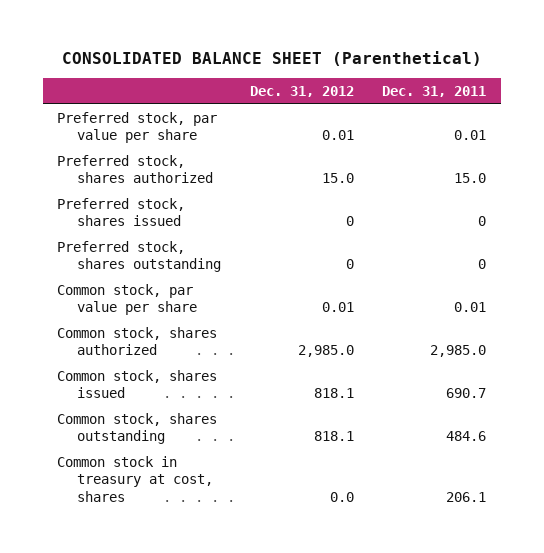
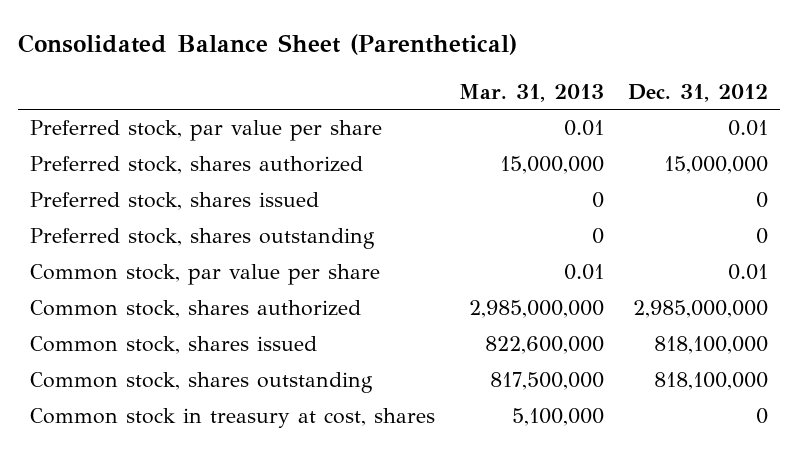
- CONSOLIDATED BALANCE SHEET (Parenthetical)
+ Consolidated Balance Sheet (Parenthetical)
- | Dec. 31, 2012 | Dec. 31, 2011
+ | Mar. 31, 2013 | Dec. 31, 2012
- Preferred stock, shares authorized | 15.0 | 15.0
+ Preferred stock, shares authorized | 15,000,000 | 15,000,000
- Common stock, shares authorized | 2,985.0 | 2,985.0
- Common stock, shares issued | 818.1 | 690.7
- Common stock, shares outstanding | 818.1 | 484.6
- Common stock in treasury at cost, shares | 0.0 | 206.1
+ Common stock, shares authorized | 2,985,000,000 | 2,985,000,000
+ Common stock, shares issued | 822,600,000 | 818,100,000
+ Common stock, shares outstanding | 817,500,000 | 818,100,000
+ Common stock in treasury at cost, shares | 5,100,000 | 0

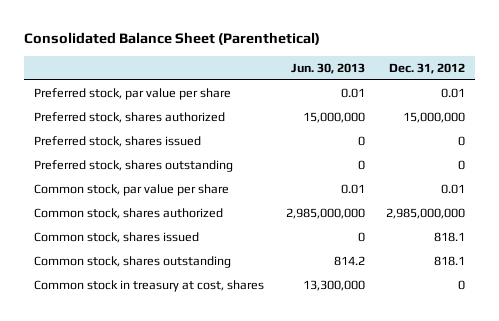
- | Mar. 31, 2013 | Dec. 31, 2012
+ | Jun. 30, 2013 | Dec. 31, 2012
- Common stock, shares issued | 822,600,000 | 818,100,000
- Common stock, shares outstanding | 817,500,000 | 818,100,000
+ Common stock, shares issued | 0 | 818.1
+ Common stock, shares outstanding | 814.2 | 818.1

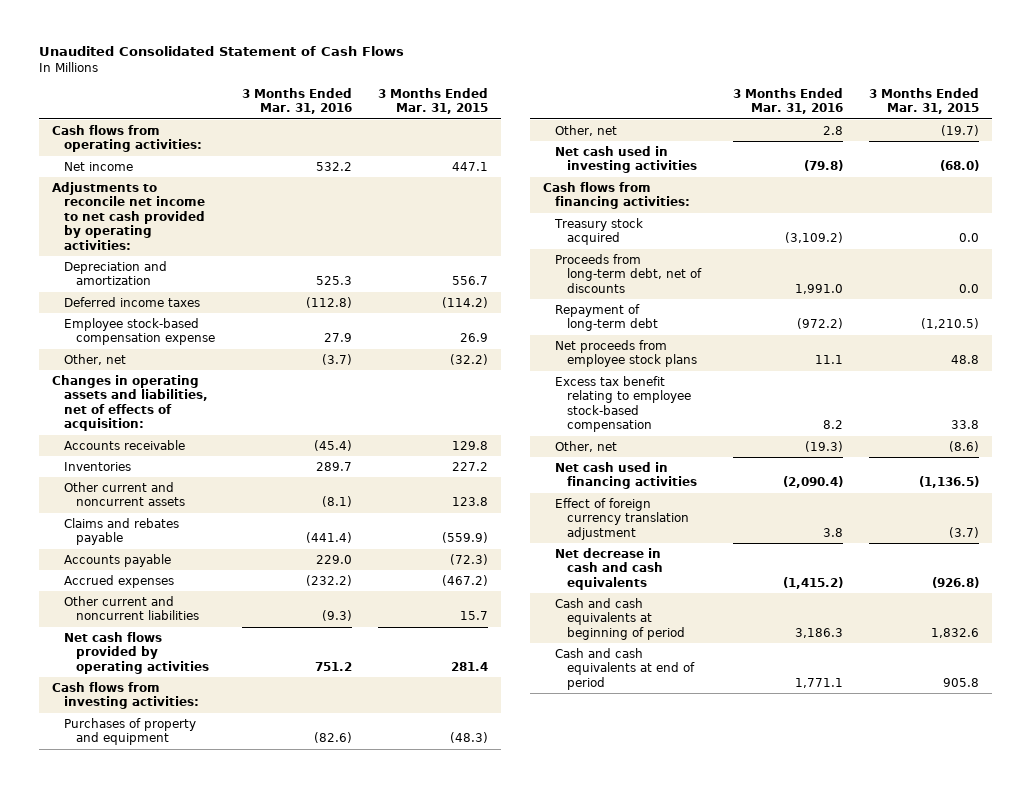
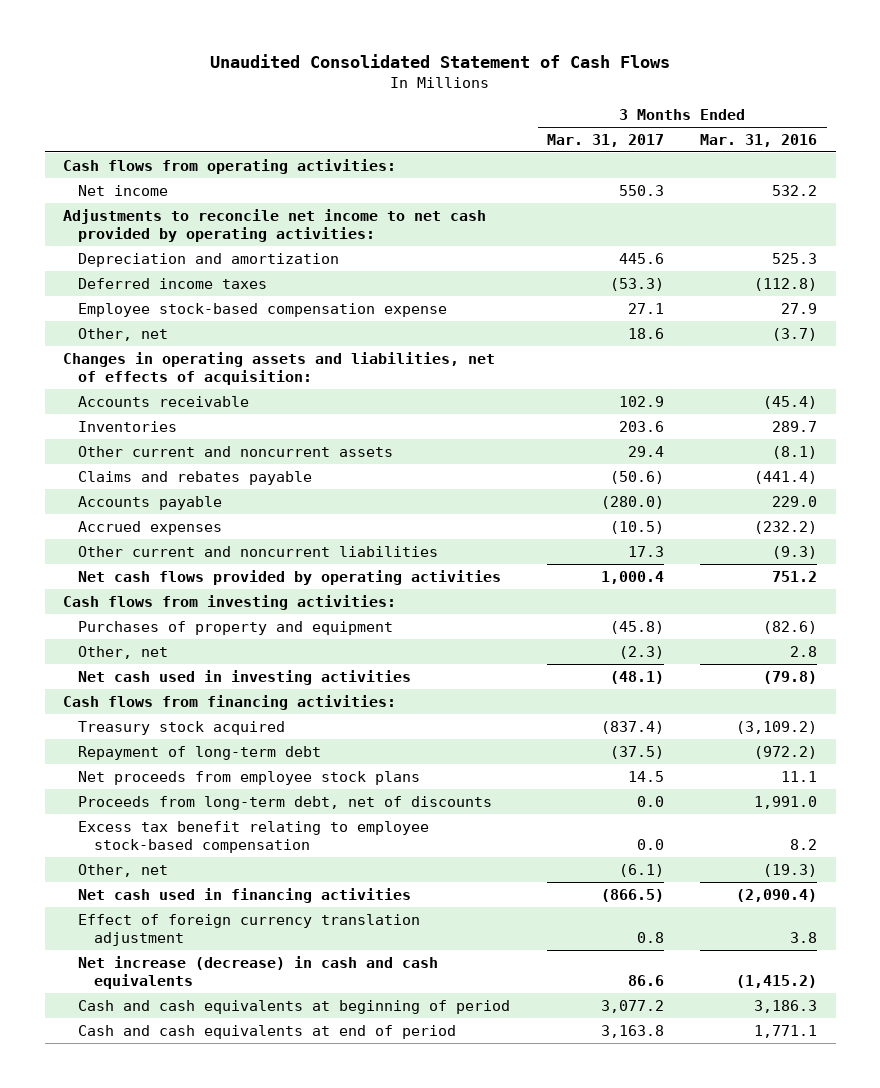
- | 3 Months Ended Mar. 31, 2016 | 3 Months Ended Mar. 31, 2015
+ | 3 Months Ended Mar. 31, 2017 | 3 Months Ended Mar. 31, 2016
moved down: Proceeds from long-term debt, net of discounts | 0.0 | 1,991.0
- Net decrease in cash and cash equivalents | (1,415.2) | (926.8)
+ Net increase (decrease) in cash and cash equivalents | 86.6 | (1,415.2)

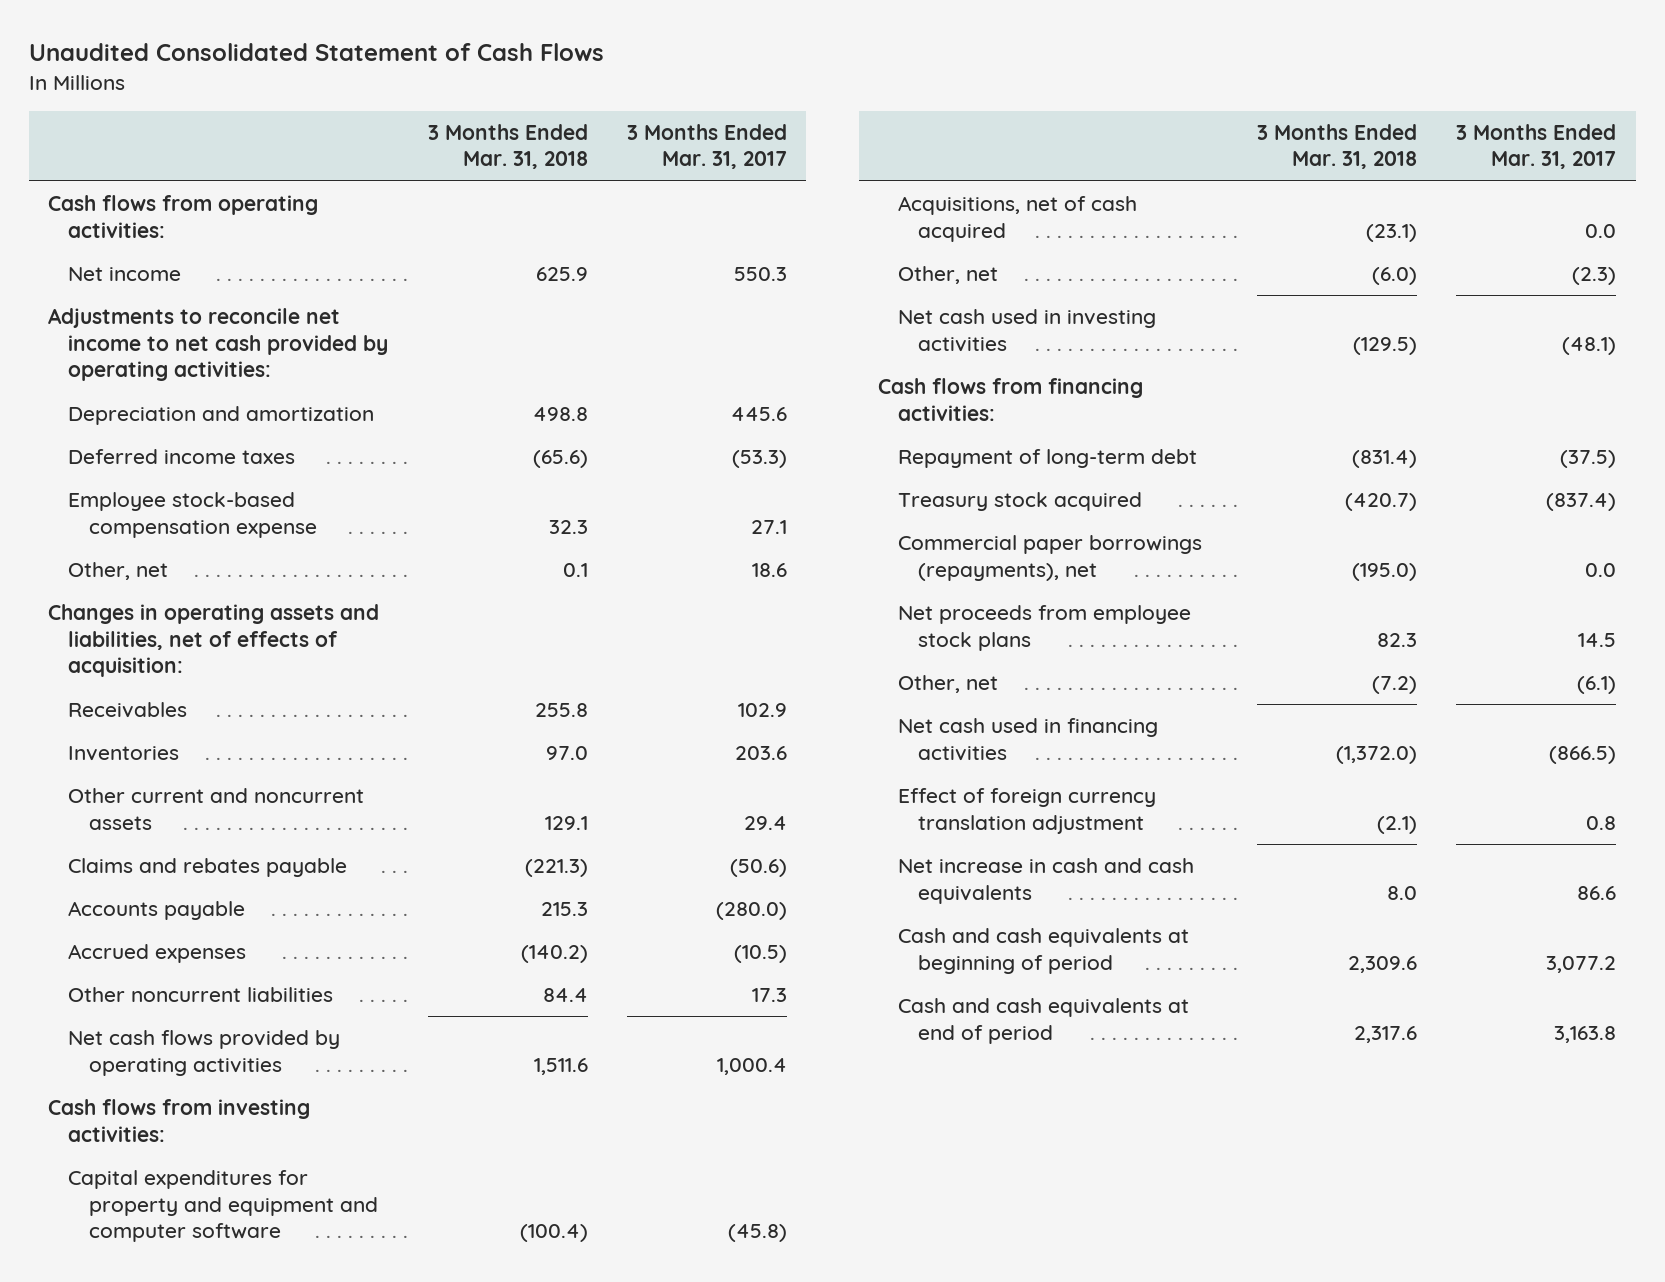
- | 3 Months Ended Mar. 31, 2017 | 3 Months Ended Mar. 31, 2016
+ | 3 Months Ended Mar. 31, 2018 | 3 Months Ended Mar. 31, 2017
- Accounts receivable | 102.9 | (45.4)
+ Receivables | 255.8 | 102.9
- Other current and noncurrent liabilities | 17.3 | (9.3)
+ Other noncurrent liabilities | 84.4 | 17.3
- Purchases of property and equipment | (45.8) | (82.6)
+ Capital expenditures for property and equipment and computer software | (100.4) | (45.8)
+ Acquisitions, net of cash acquired | (23.1) | 0.0
moved down: Treasury stock acquired | (420.7) | (837.4)
+ Commercial paper borrowings (repayments), net | (195.0) | 0.0
- Proceeds from long-term debt, net of discounts | 0.0 | 1,991.0
- Excess tax benefit relating to employee stock-based compensation | 0.0 | 8.2
- Net increase (decrease) in cash and cash equivalents | 86.6 | (1,415.2)
+ Net increase in cash and cash equivalents | 8.0 | 86.6

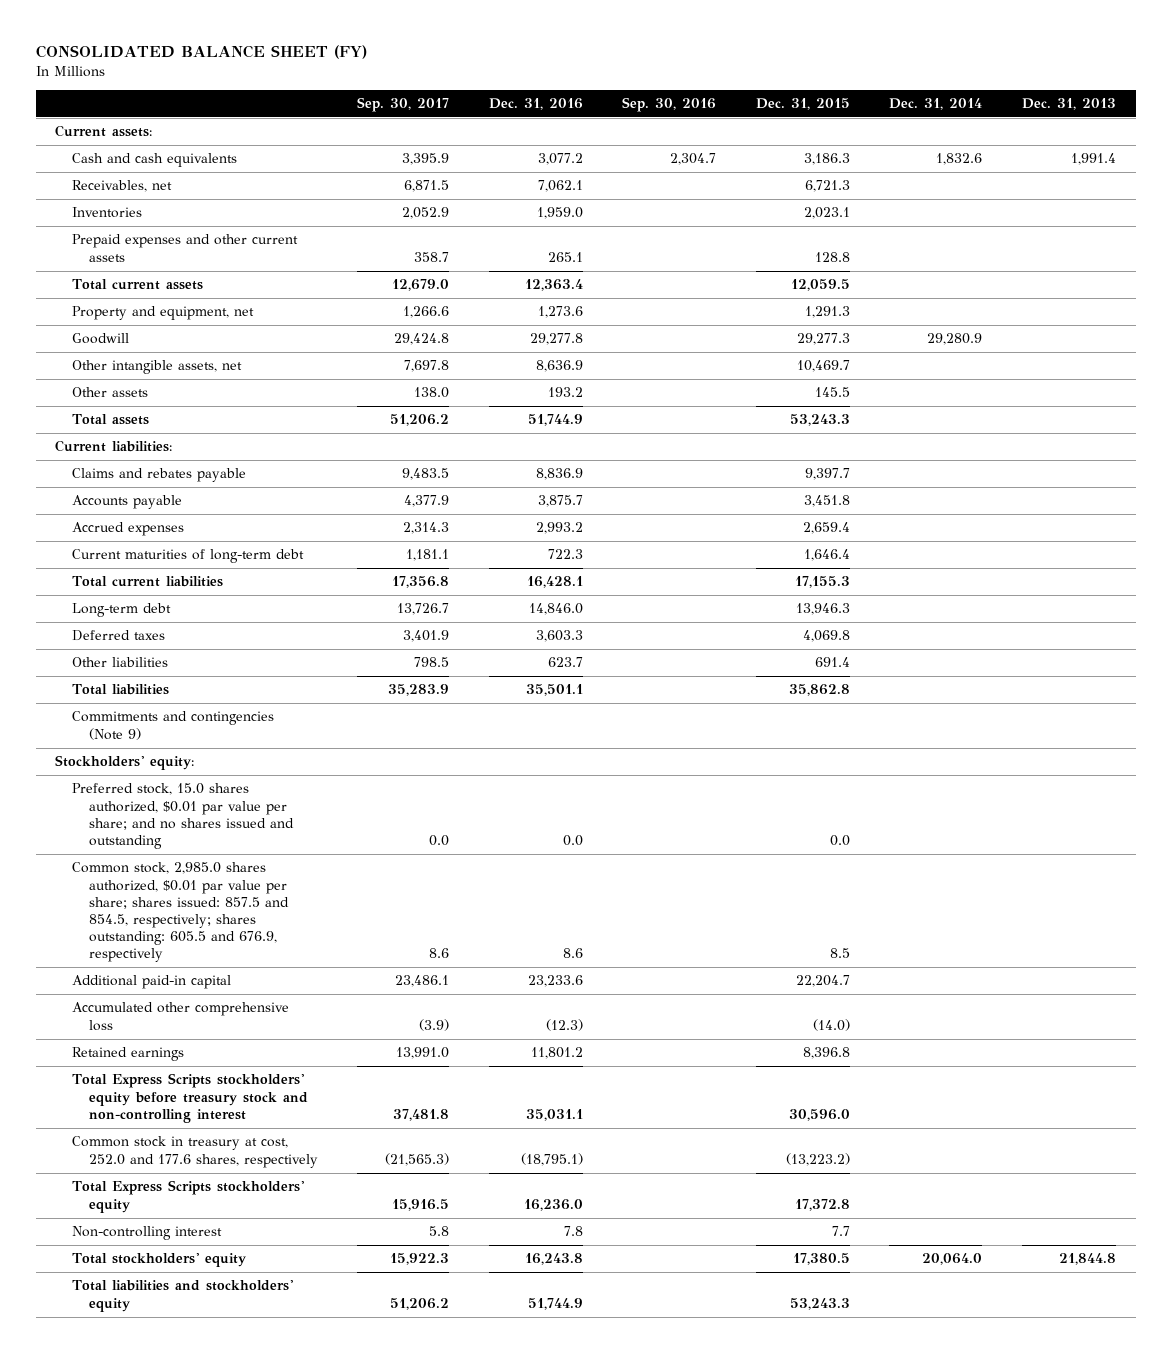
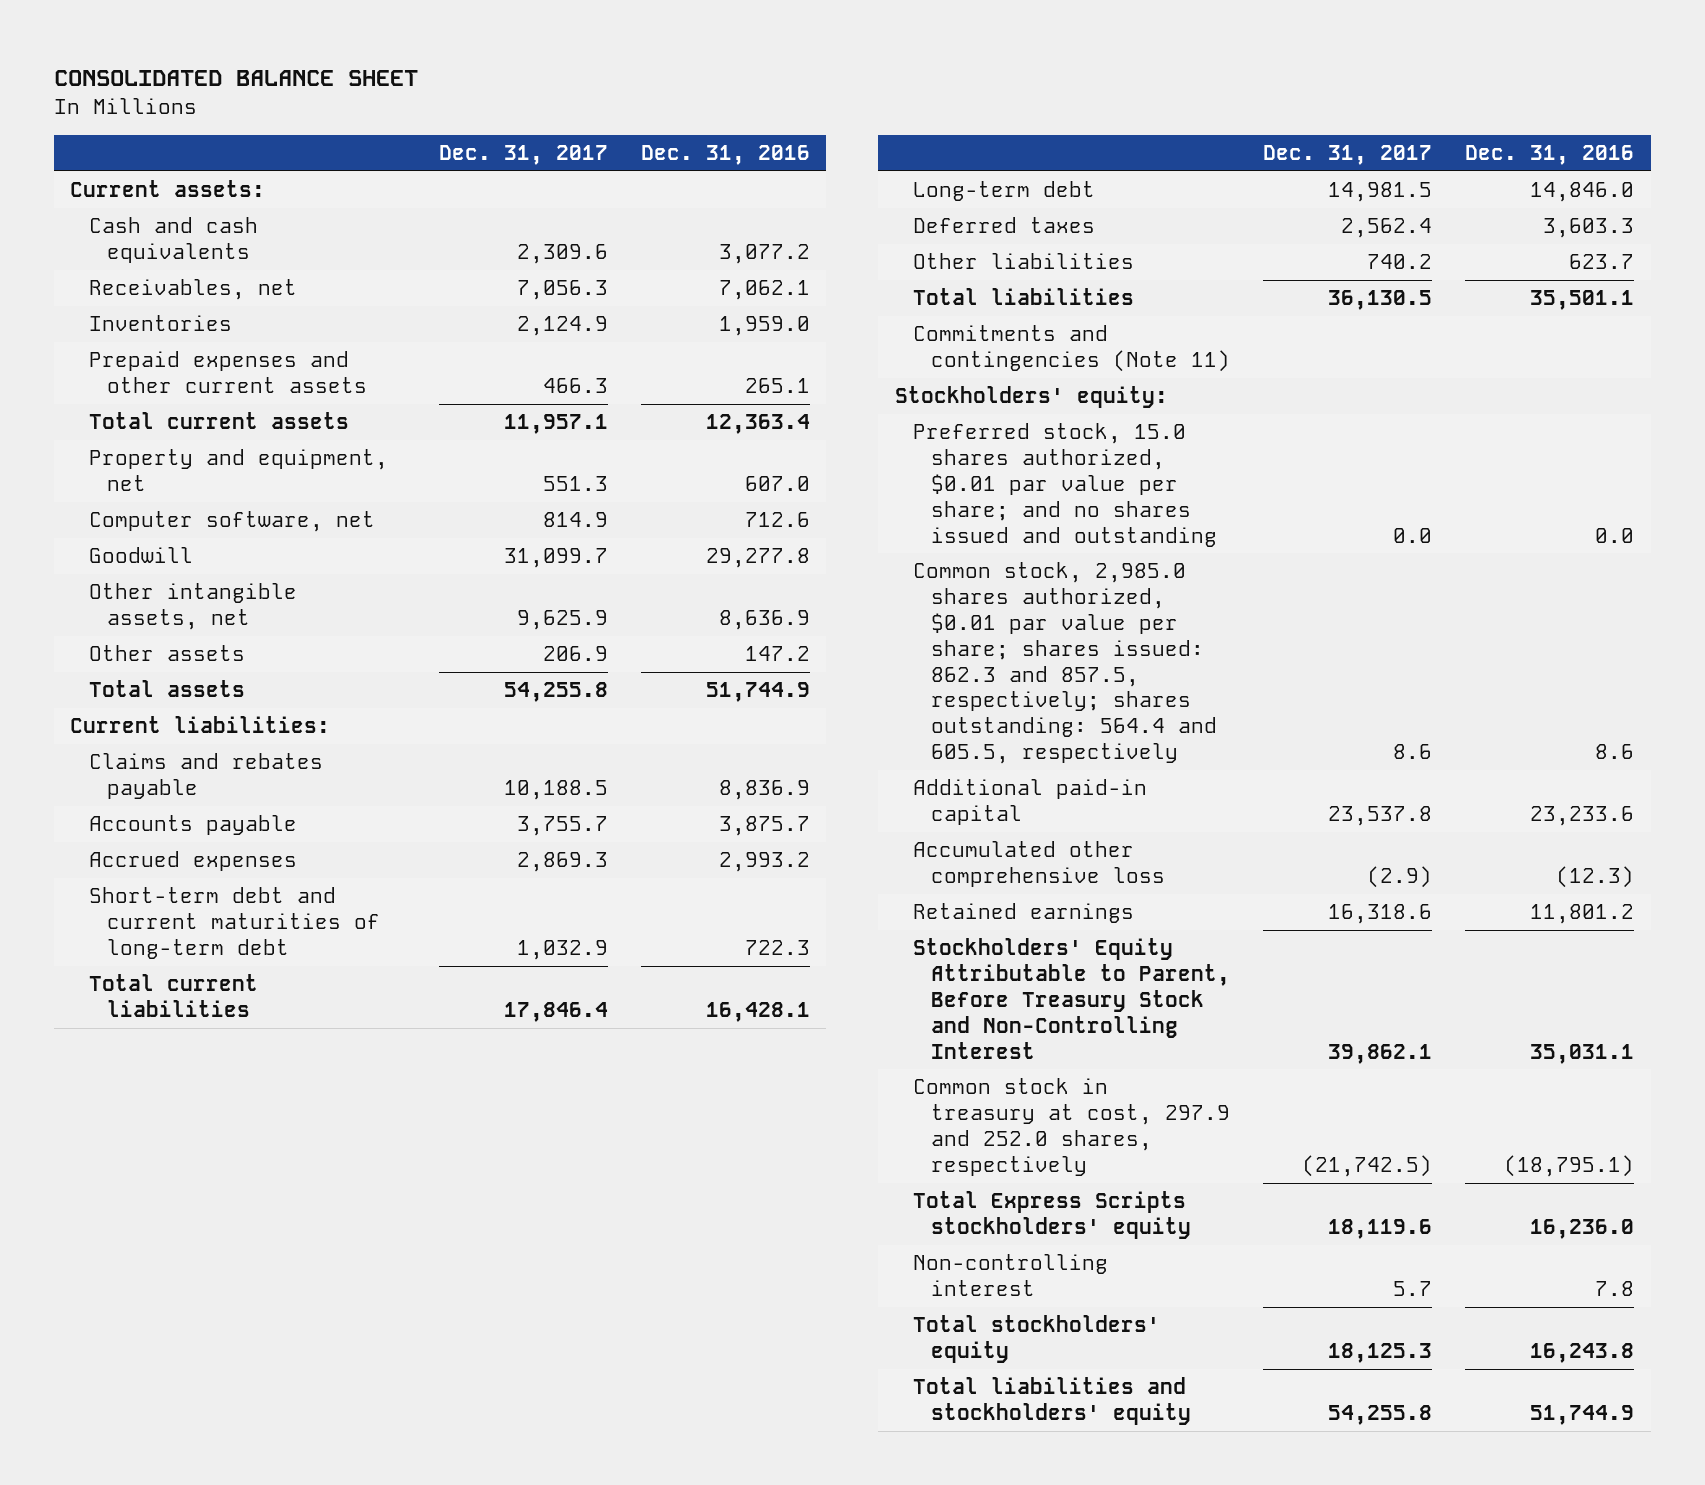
- CONSOLIDATED BALANCE SHEET (FY)
+ CONSOLIDATED BALANCE SHEET
- | Sep. 30, 2017 | Dec. 31, 2016 | Sep. 30, 2016 | Dec. 31, 2015 | Dec. 31, 2014 | Dec. 31, 2013
+ | Dec. 31, 2017 | Dec. 31, 2016
- Property and equipment, net | 1,266.6 | 1,273.6 | | 1,291.3 | |
+ Property and equipment, net | 551.3 | 607.0
+ Computer software, net | 814.9 | 712.6
- Other assets | 138.0 | 193.2 | | 145.5 | |
+ Other assets | 206.9 | 147.2
- Current maturities of long-term debt | 1,181.1 | 722.3 | | 1,646.4 | |
+ Short-term debt and current maturities of long-term debt | 1,032.9 | 722.3
- Commitments and contingencies (Note 9)
+ Commitments and contingencies (Note 11)
- Common stock, 2,985.0 shares authorized, $0.01 par value per share; shares issued: 857.5 and 854.5, respectively; shares outstanding: 605.5 and 676.9, respectively | 8.6 | 8.6 | | 8.5 | |
+ Common stock, 2,985.0 shares authorized, $0.01 par value per share; shares issued: 862.3 and 857.5, respectively; shares outstanding: 564.4 and 605.5, respectively | 8.6 | 8.6
- Total Express Scripts stockholders' equity before treasury stock and non-controlling interest | 37,481.8 | 35,031.1 | | 30,596.0 | |
- Common stock in treasury at cost, 252.0 and 177.6 shares, respectively | (21,565.3) | (18,795.1) | | (13,223.2) | |
+ Stockholders' Equity Attributable to Parent, Before Treasury Stock and Non-Controlling Interest | 39,862.1 | 35,031.1
+ Common stock in treasury at cost, 297.9 and 252.0 shares, respectively | (21,742.5) | (18,795.1)

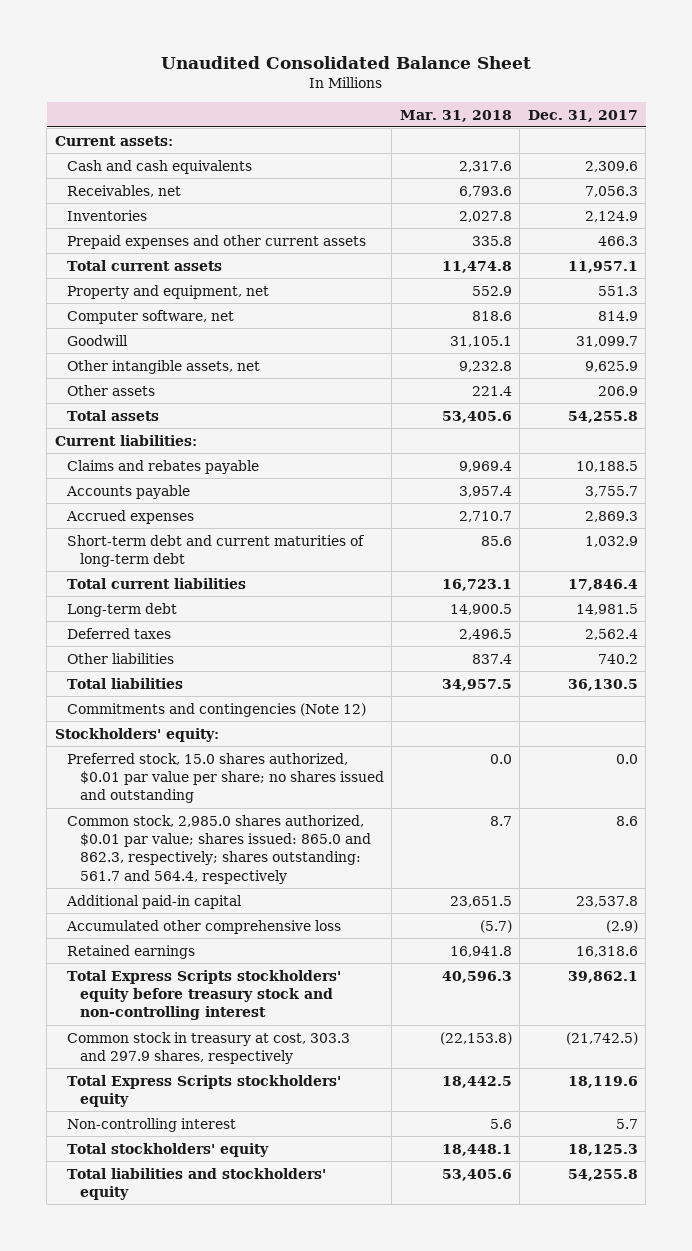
- CONSOLIDATED BALANCE SHEET
+ Unaudited Consolidated Balance Sheet
- | Dec. 31, 2017 | Dec. 31, 2016
+ | Mar. 31, 2018 | Dec. 31, 2017
- Commitments and contingencies (Note 11)
+ Commitments and contingencies (Note 12)
- Preferred stock, 15.0 shares authorized, $0.01 par value per share; and no shares issued and outstanding | 0.0 | 0.0
- Common stock, 2,985.0 shares authorized, $0.01 par value per share; shares issued: 862.3 and 857.5, respectively; shares outstanding: 564.4 and 605.5, respectively | 8.6 | 8.6
+ Preferred stock, 15.0 shares authorized, $0.01 par value per share; no shares issued and outstanding | 0.0 | 0.0
+ Common stock, 2,985.0 shares authorized, $0.01 par value; shares issued: 865.0 and 862.3, respectively; shares outstanding: 561.7 and 564.4, respectively | 8.7 | 8.6
- Stockholders' Equity Attributable to Parent, Before Treasury Stock and Non-Controlling Interest | 39,862.1 | 35,031.1
- Common stock in treasury at cost, 297.9 and 252.0 shares, respectively | (21,742.5) | (18,795.1)
+ Total Express Scripts stockholders' equity before treasury stock and non-controlling interest | 40,596.3 | 39,862.1
+ Common stock in treasury at cost, 303.3 and 297.9 shares, respectively | (22,153.8) | (21,742.5)

